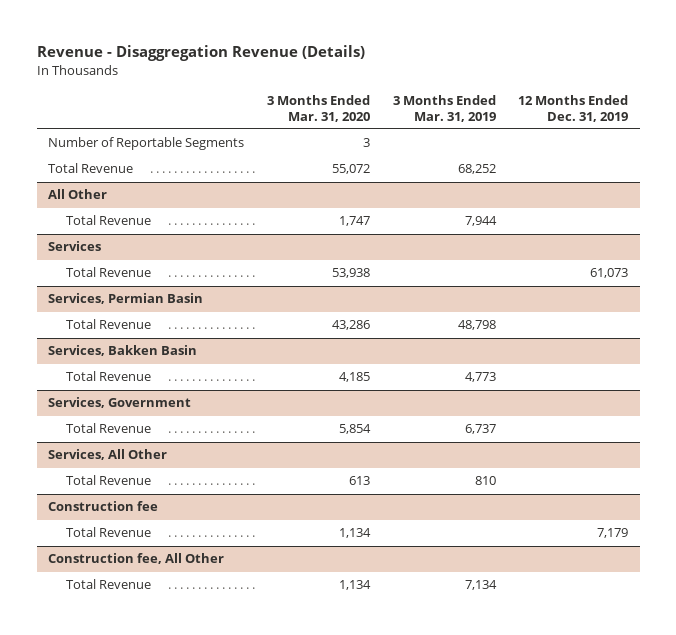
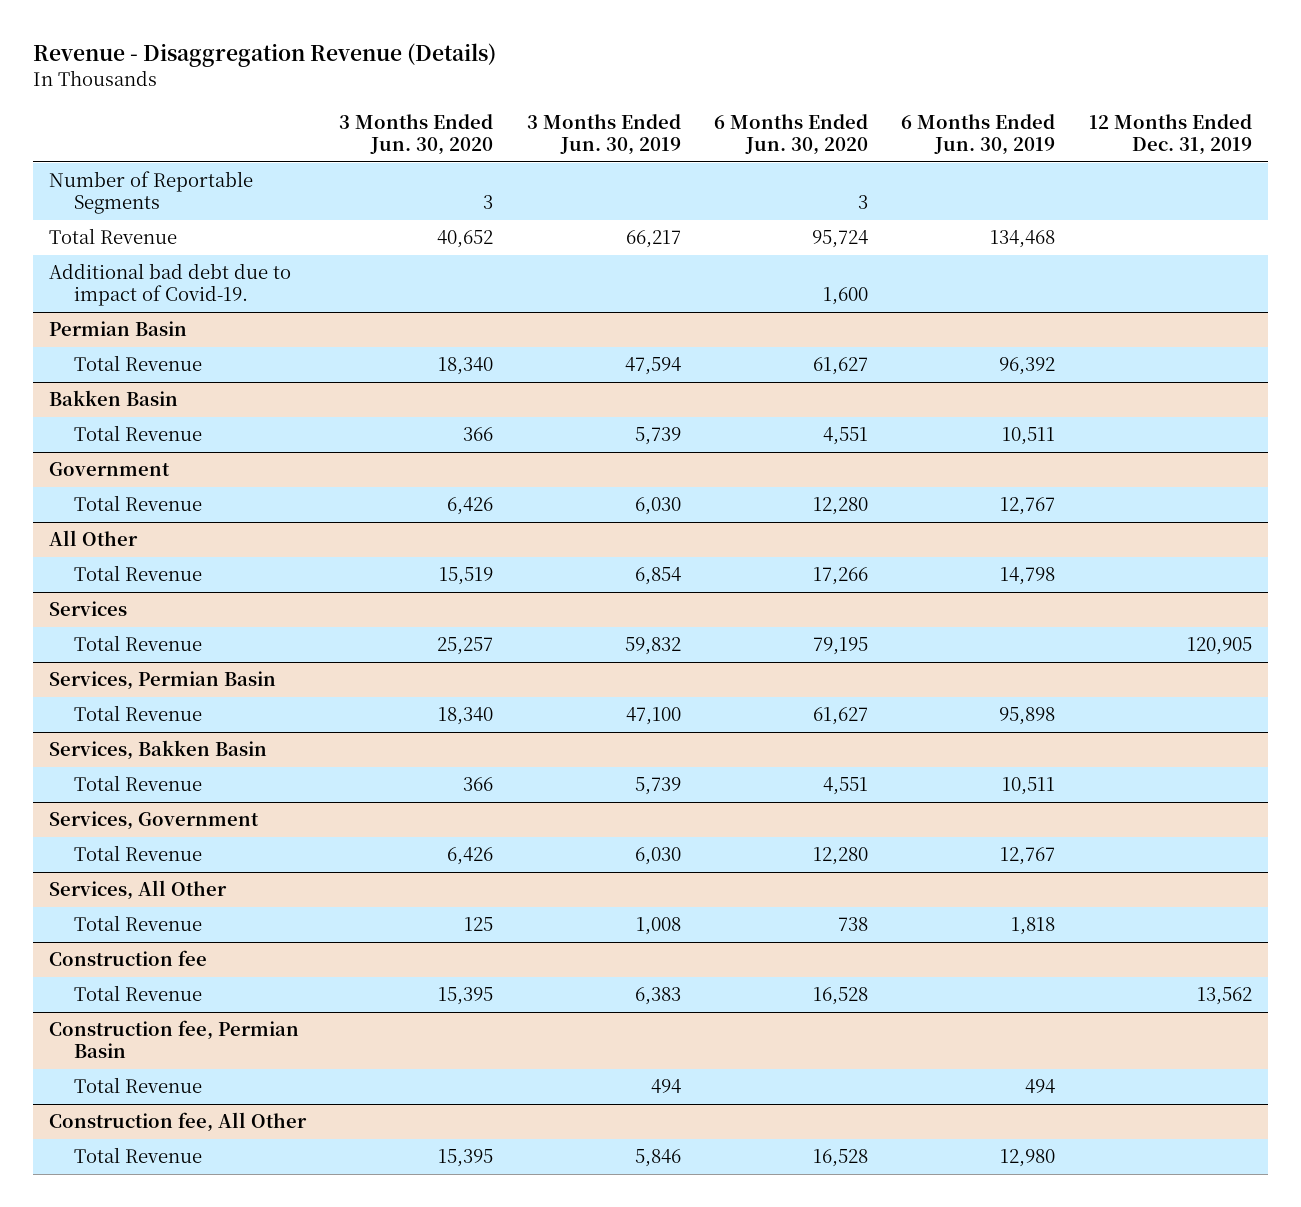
- | 3 Months Ended Mar. 31, 2020 | 3 Months Ended Mar. 31, 2019 | 12 Months Ended Dec. 31, 2019
+ | 3 Months Ended Jun. 30, 2020 | 3 Months Ended Jun. 30, 2019 | 6 Months Ended Jun. 30, 2020 | 6 Months Ended Jun. 30, 2019 | 12 Months Ended Dec. 31, 2019
+ Additional bad debt due to impact of Covid-19. | | | 1,600 | |
+ Permian Basin
+ Total Revenue | 18,340 | 47,594 | 61,627 | 96,392 |
+ Bakken Basin
+ Total Revenue | 366 | 5,739 | 4,551 | 10,511 |
+ Government
+ Total Revenue | 6,426 | 6,030 | 12,280 | 12,767 |
@ Services
- Total Revenue | 53,938 | | 61,073
+ Total Revenue | 25,257 | 59,832 | 79,195 | | 120,905
@ Construction fee
- Total Revenue | 1,134 | | 7,179
+ Total Revenue | 15,395 | 6,383 | 16,528 | | 13,562
+ Construction fee, Permian Basin
+ Total Revenue | | 494 | | 494 |

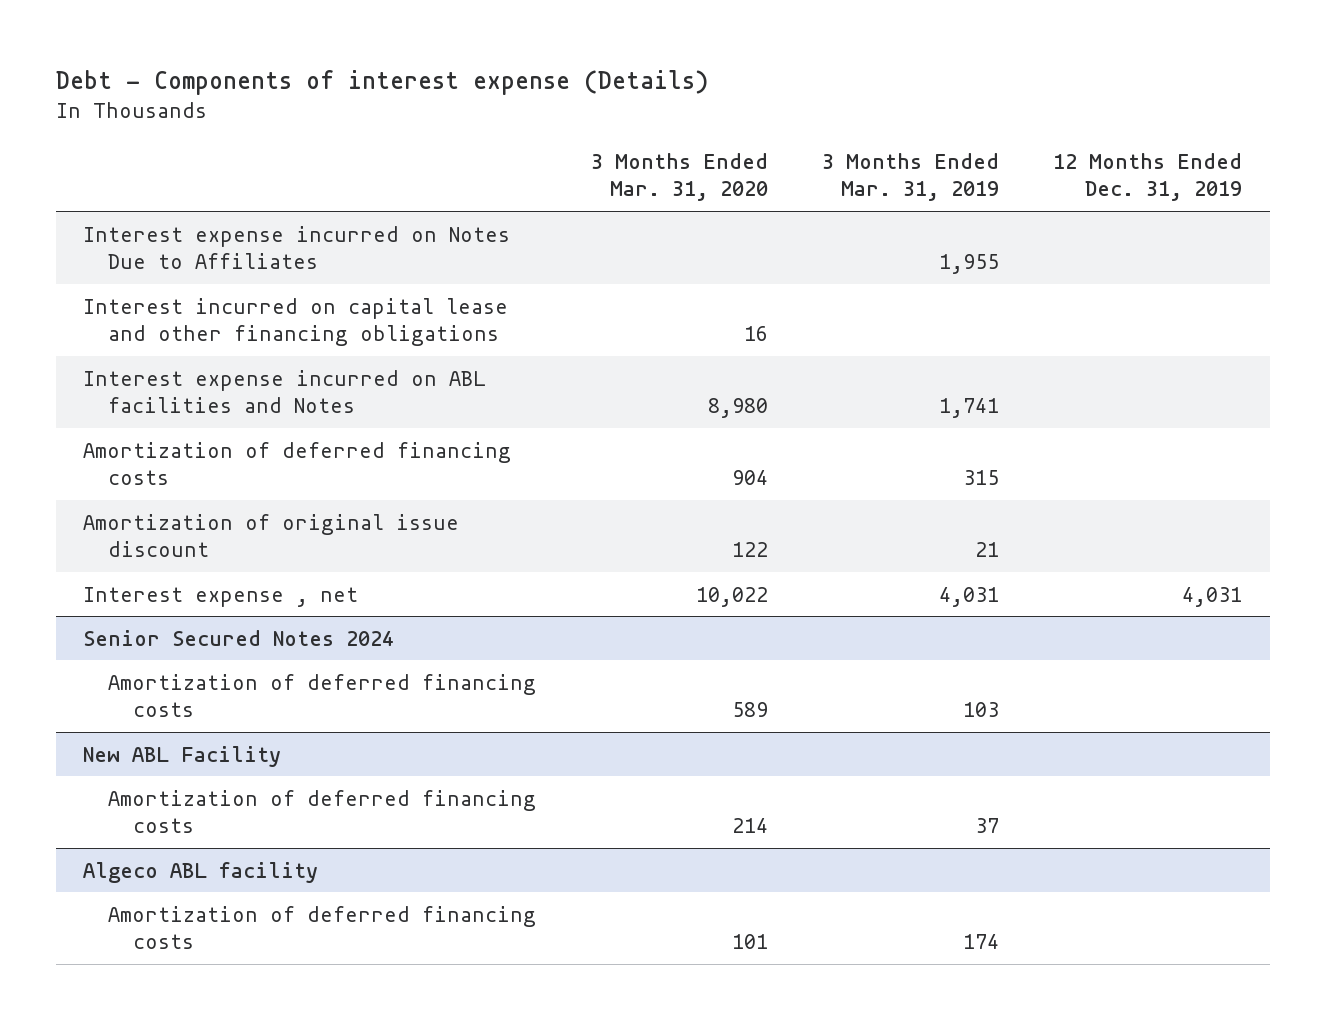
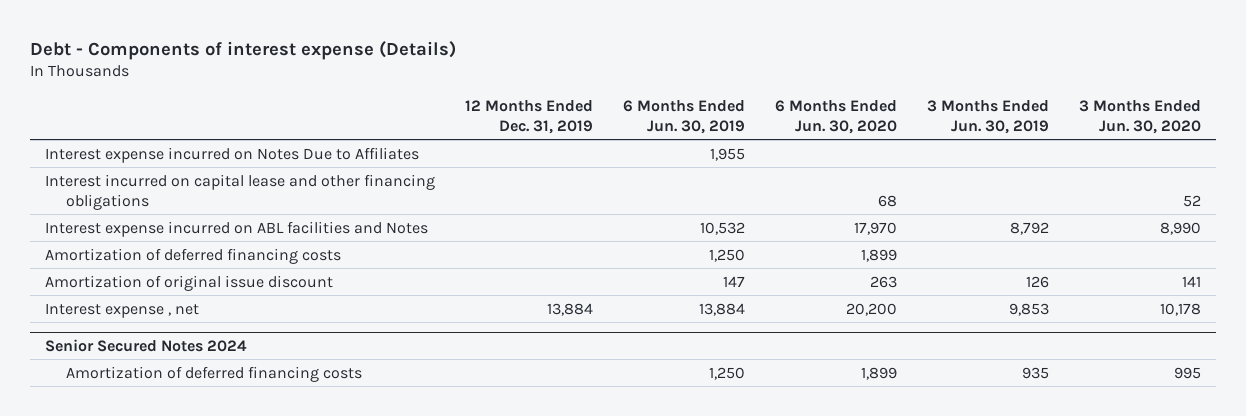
- | 3 Months Ended Mar. 31, 2020 | 3 Months Ended Mar. 31, 2019 | 12 Months Ended Dec. 31, 2019
+ | 12 Months Ended Dec. 31, 2019 | 6 Months Ended Jun. 30, 2019 | 6 Months Ended Jun. 30, 2020 | 3 Months Ended Jun. 30, 2019 | 3 Months Ended Jun. 30, 2020
- Interest expense , net | 10,022 | 4,031 | 4,031
+ Interest expense , net | 13,884 | 13,884 | 20,200 | 9,853 | 10,178
- New ABL Facility
- Amortization of deferred financing costs | 214 | 37 |
- Algeco ABL facility
- Amortization of deferred financing costs | 101 | 174 |

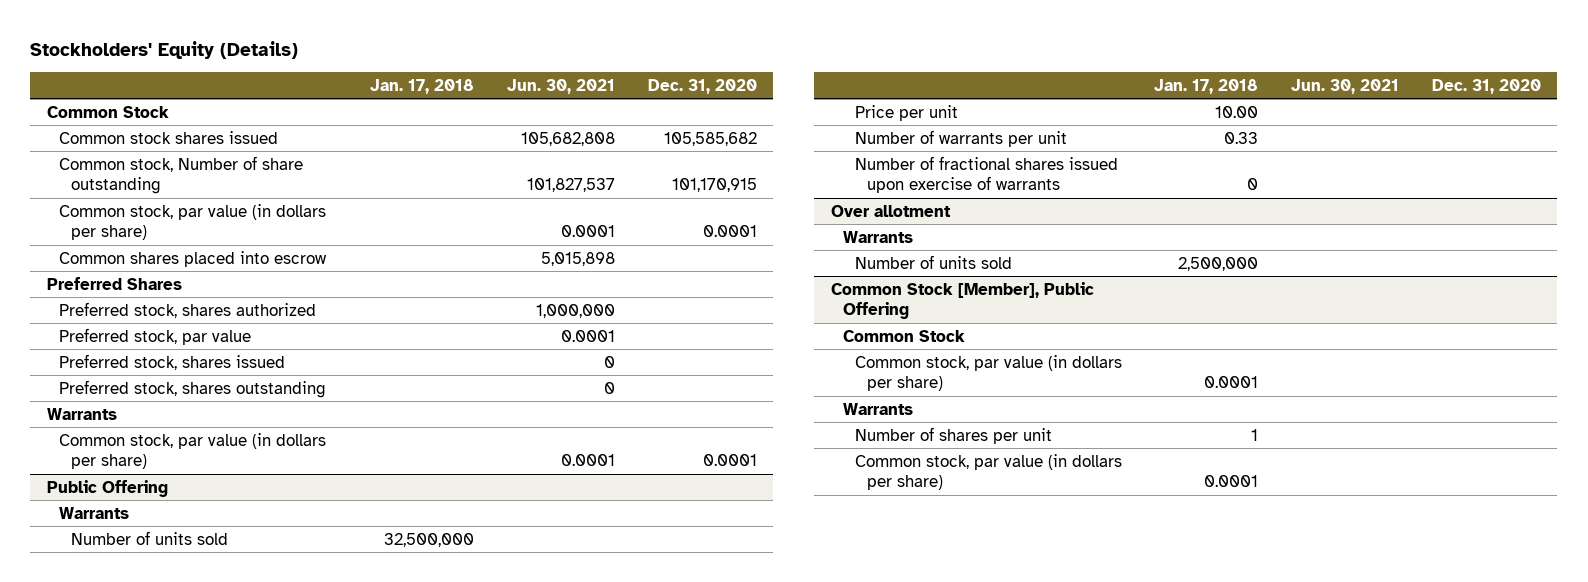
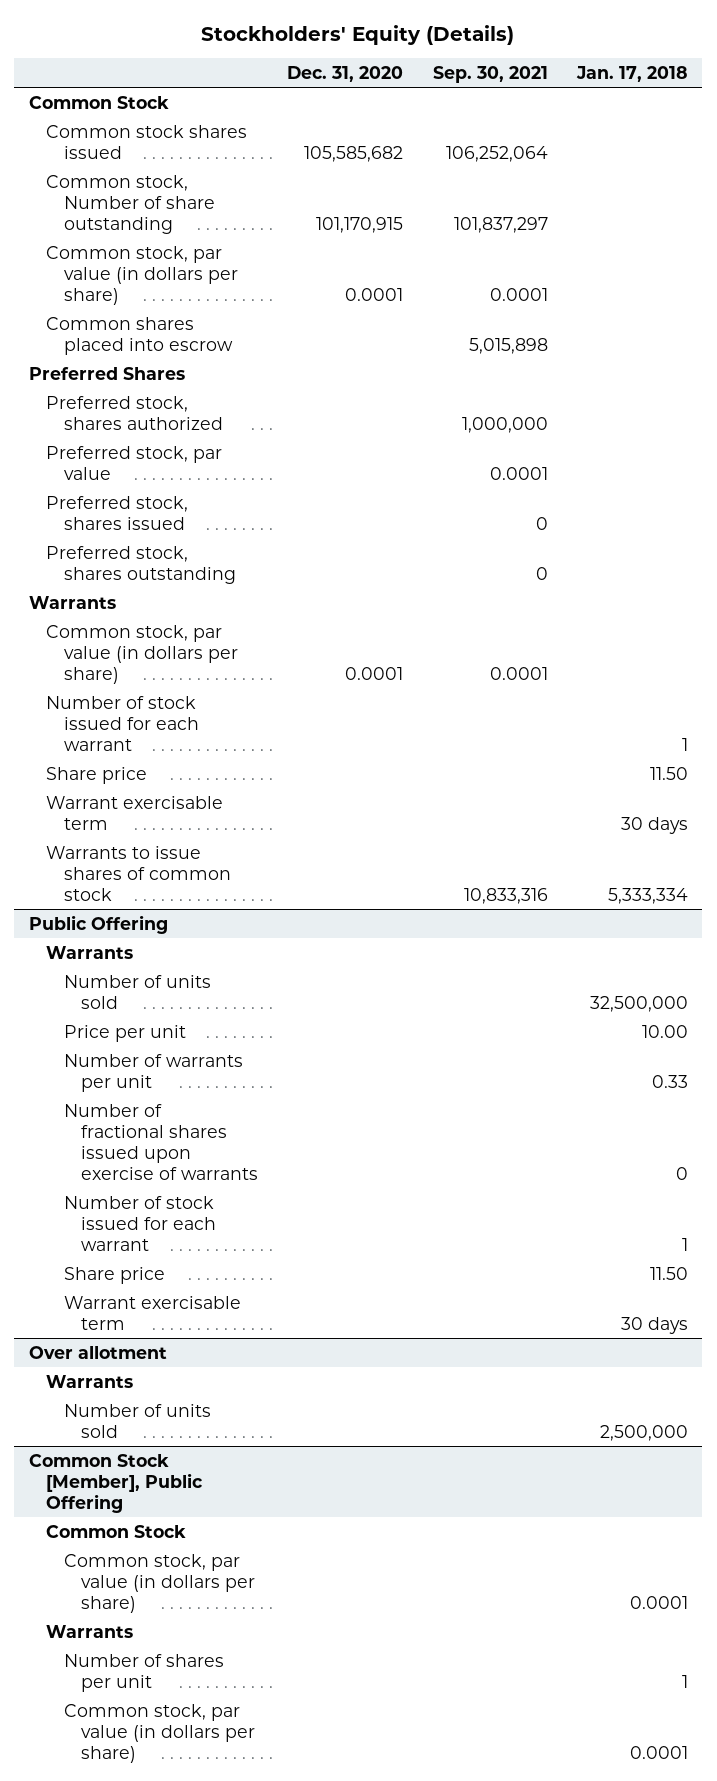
- | Jan. 17, 2018 | Jun. 30, 2021 | Dec. 31, 2020
+ | Dec. 31, 2020 | Sep. 30, 2021 | Jan. 17, 2018
+ Number of stock issued for each warrant | | | 1
+ Share price | | | 11.50
+ Warrant exercisable term | | | 30 days
+ Warrants to issue shares of common stock | | 10,833,316 | 5,333,334
@ Public Offering
+ Number of stock issued for each warrant | | | 1
+ Share price | | | 11.50
+ Warrant exercisable term | | | 30 days

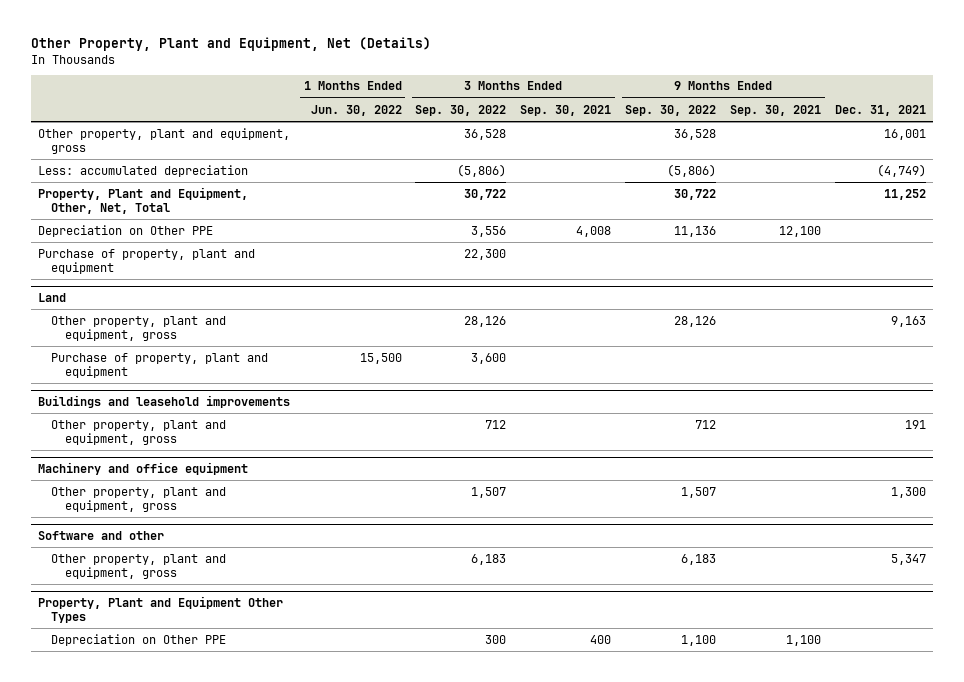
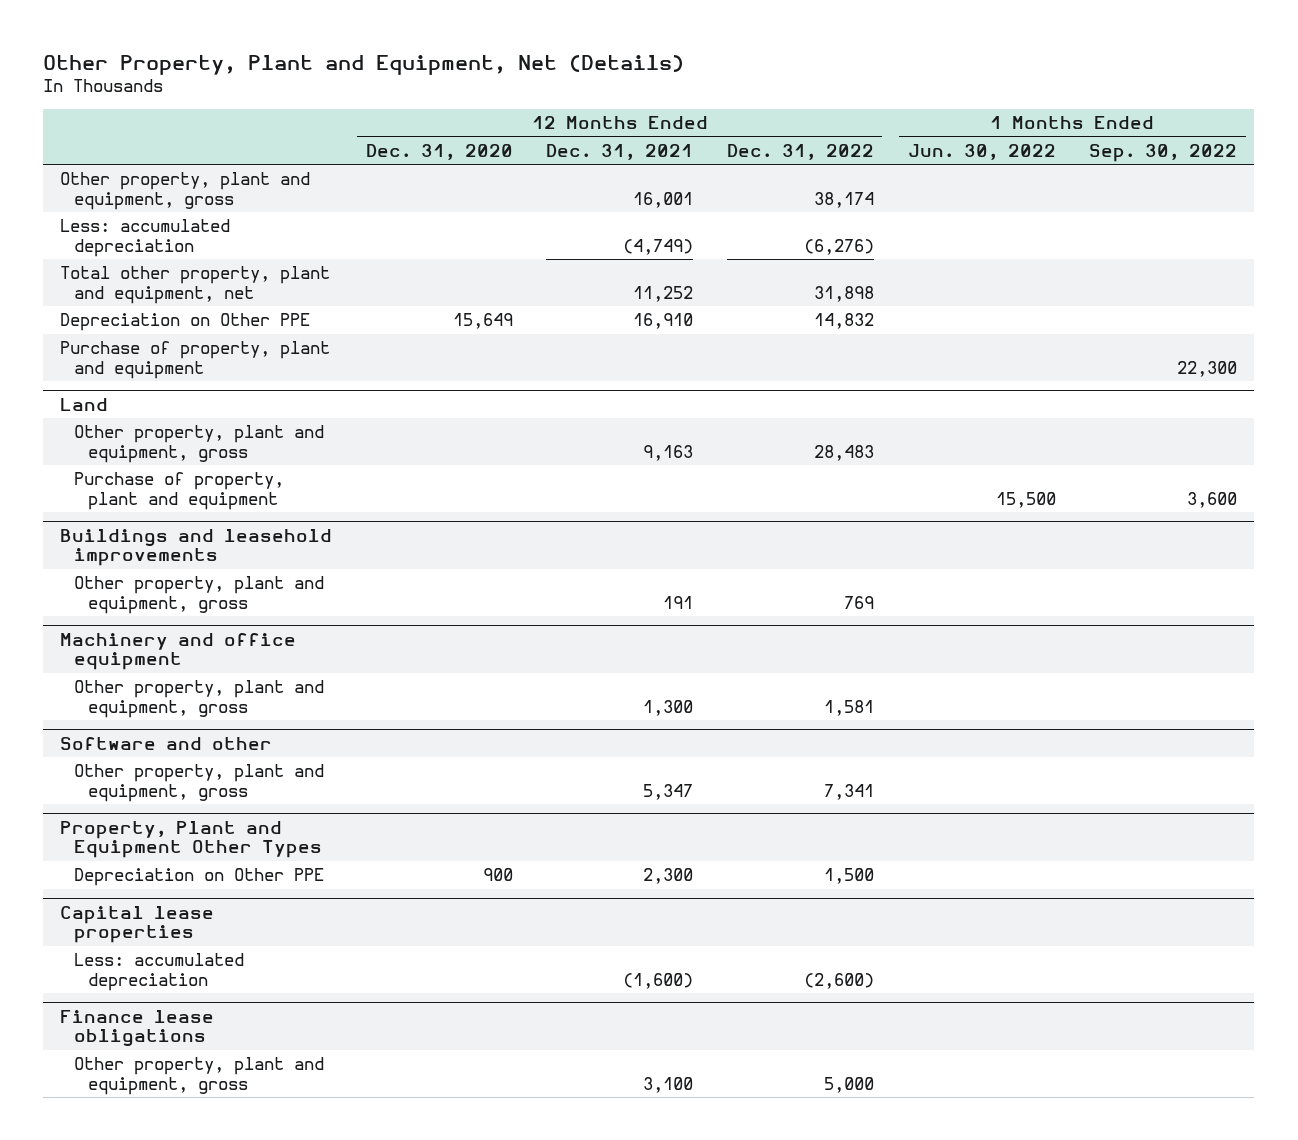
- | 1 Months Ended Jun. 30, 2022 | 3 Months Ended Sep. 30, 2022 | 3 Months Ended Sep. 30, 2021 | 9 Months Ended Sep. 30, 2022 | 9 Months Ended Sep. 30, 2021 | Dec. 31, 2021
+ | 12 Months Ended Dec. 31, 2020 | 12 Months Ended Dec. 31, 2021 | 12 Months Ended Dec. 31, 2022 | 1 Months Ended Jun. 30, 2022 | 1 Months Ended Sep. 30, 2022
- Property, Plant and Equipment, Other, Net, Total | | 30,722 | | 30,722 | | 11,252
+ Total other property, plant and equipment, net | | 11,252 | 31,898 | |
+ Capital lease properties
+ Less: accumulated depreciation | | (1,600) | (2,600) | |
+ Finance lease obligations
+ Other property, plant and equipment, gross | | 3,100 | 5,000 | |

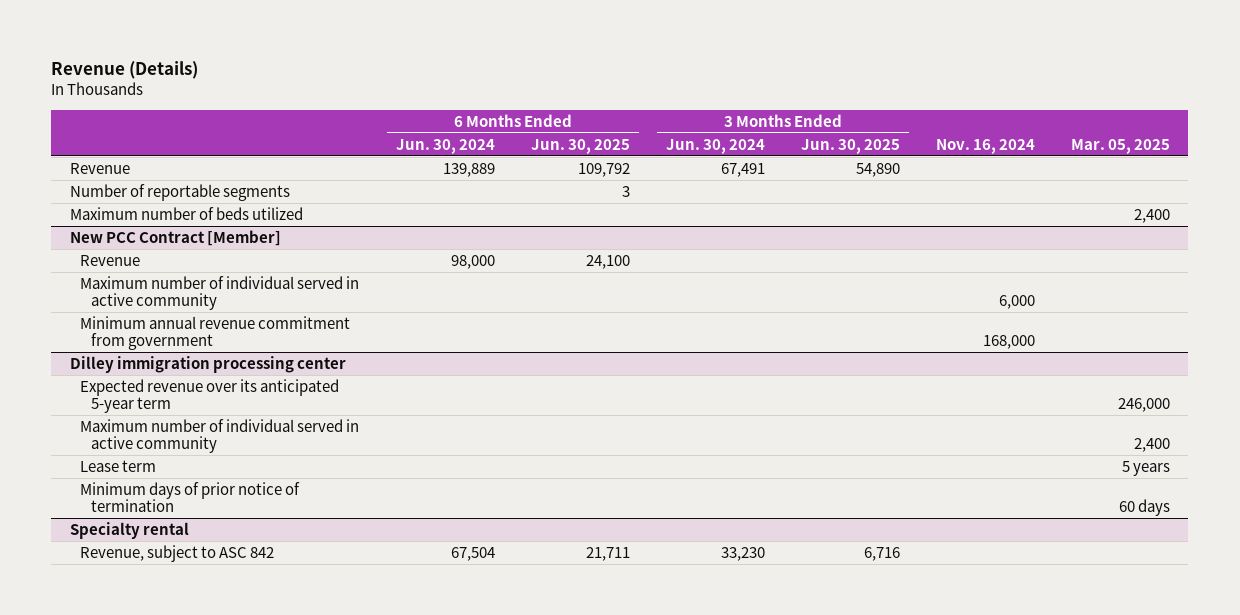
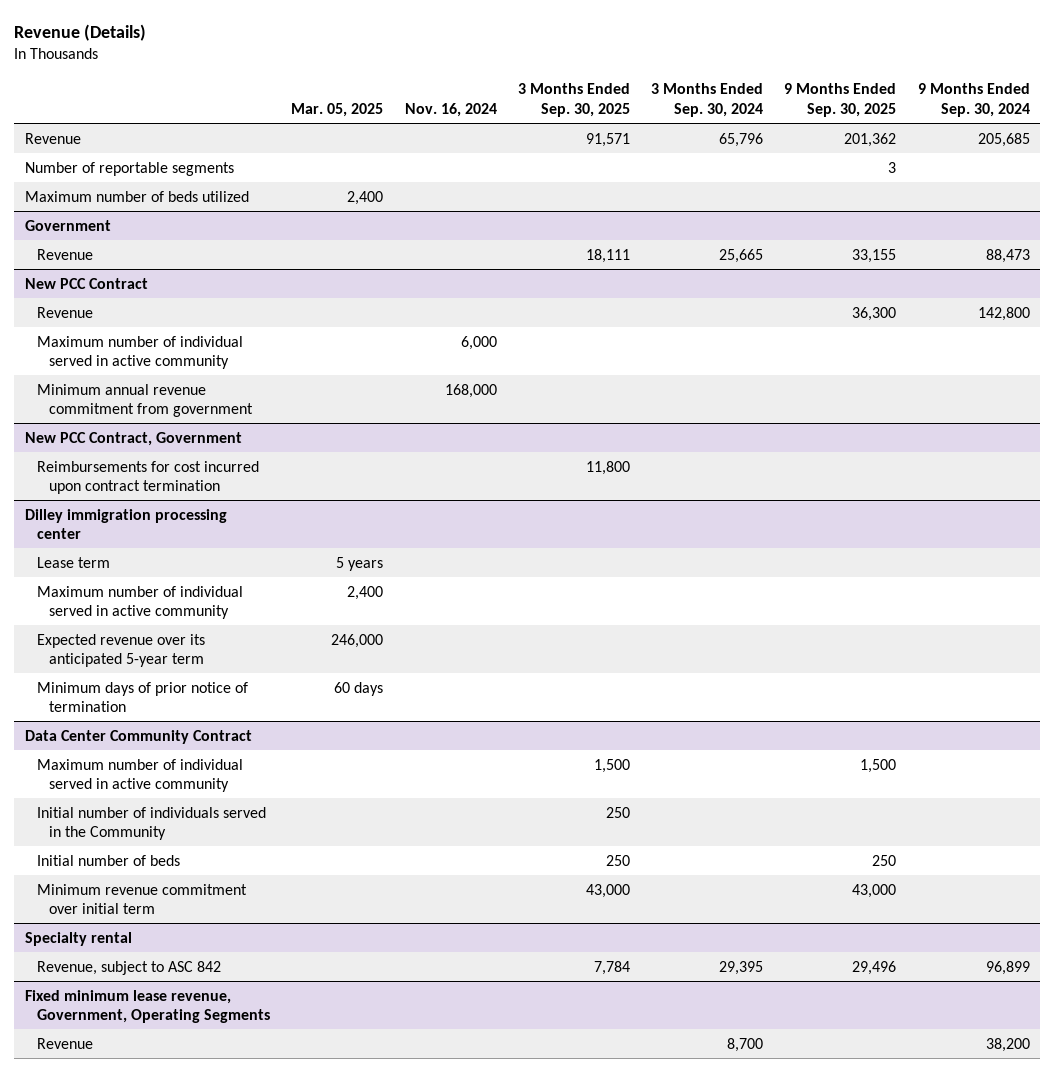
- | 6 Months Ended Jun. 30, 2024 | 6 Months Ended Jun. 30, 2025 | 3 Months Ended Jun. 30, 2024 | 3 Months Ended Jun. 30, 2025 | Nov. 16, 2024 | Mar. 05, 2025
+ | Mar. 05, 2025 | Nov. 16, 2024 | 3 Months Ended Sep. 30, 2025 | 3 Months Ended Sep. 30, 2024 | 9 Months Ended Sep. 30, 2025 | 9 Months Ended Sep. 30, 2024
- New PCC Contract [Member]
+ Government
+ Revenue | | | 18,111 | 25,665 | 33,155 | 88,473
+ New PCC Contract
+ New PCC Contract, Government
+ Reimbursements for cost incurred upon contract termination | | | 11,800 | | |
@ Dilley immigration processing center
moved down: Maximum number of individual served in active community | 2,400 | | | | |
moved down: Expected revenue over its anticipated 5-year term | 246,000 | | | | |
+ Data Center Community Contract
+ Maximum number of individual served in active community | | | 1,500 | | 1,500 |
+ Initial number of individuals served in the Community | | | 250 | | |
+ Initial number of beds | | | 250 | | 250 |
+ Minimum revenue commitment over initial term | | | 43,000 | | 43,000 |
+ Fixed minimum lease revenue, Government, Operating Segments
+ Revenue | | | | 8,700 | | 38,200

